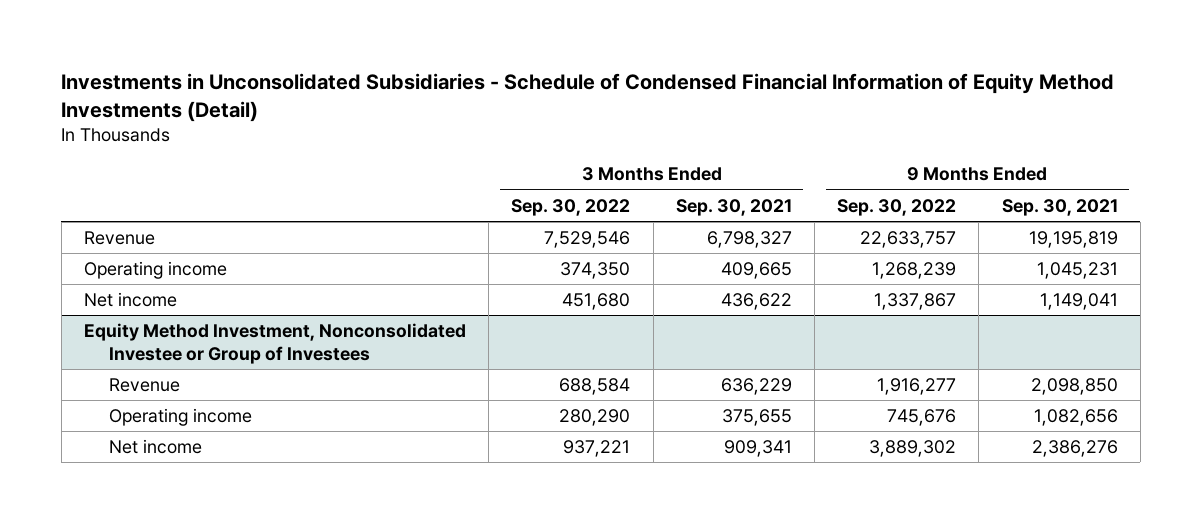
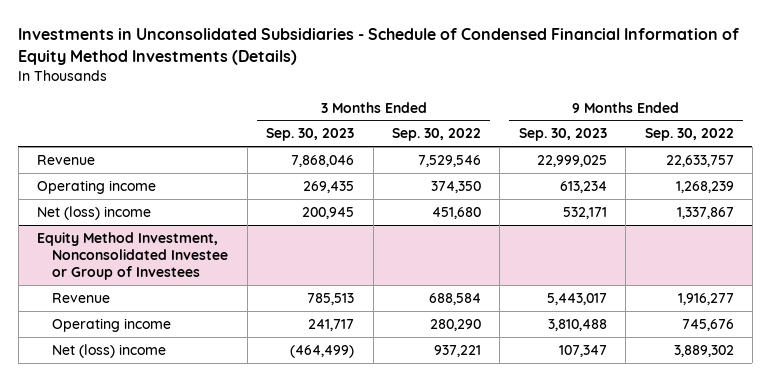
- Investments in Unconsolidated Subsidiaries - Schedule of Condensed Financial Information of Equity Method Investments (Detail)
+ Investments in Unconsolidated Subsidiaries - Schedule of Condensed Financial Information of Equity Method Investments (Details)
- | 3 Months Ended Sep. 30, 2022 | 3 Months Ended Sep. 30, 2021 | 9 Months Ended Sep. 30, 2022 | 9 Months Ended Sep. 30, 2021
+ | 3 Months Ended Sep. 30, 2023 | 3 Months Ended Sep. 30, 2022 | 9 Months Ended Sep. 30, 2023 | 9 Months Ended Sep. 30, 2022
- Net income | 451,680 | 436,622 | 1,337,867 | 1,149,041
+ Net (loss) income | 200,945 | 451,680 | 532,171 | 1,337,867
@ Equity Method Investment, Nonconsolidated Investee or Group of Investees
- Net income | 937,221 | 909,341 | 3,889,302 | 2,386,276
+ Net (loss) income | (464,499) | 937,221 | 107,347 | 3,889,302

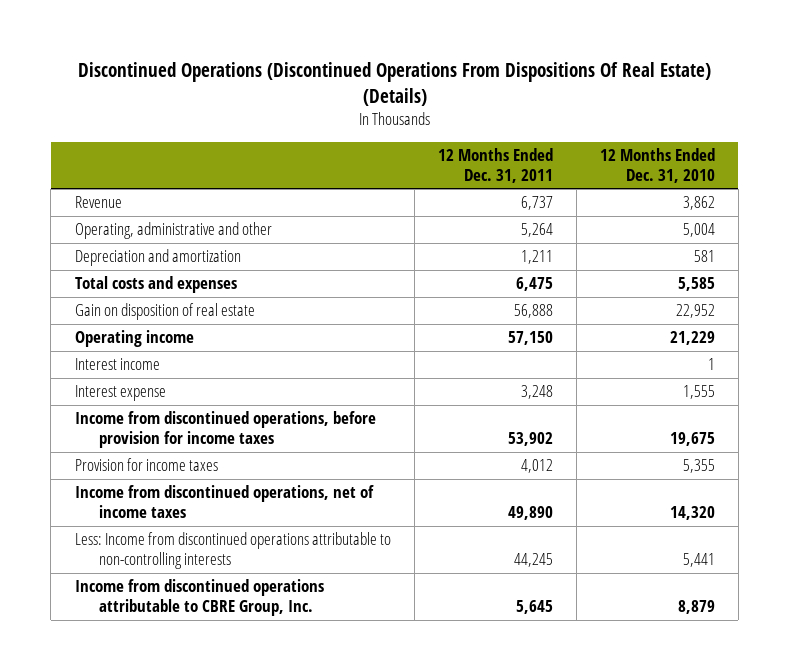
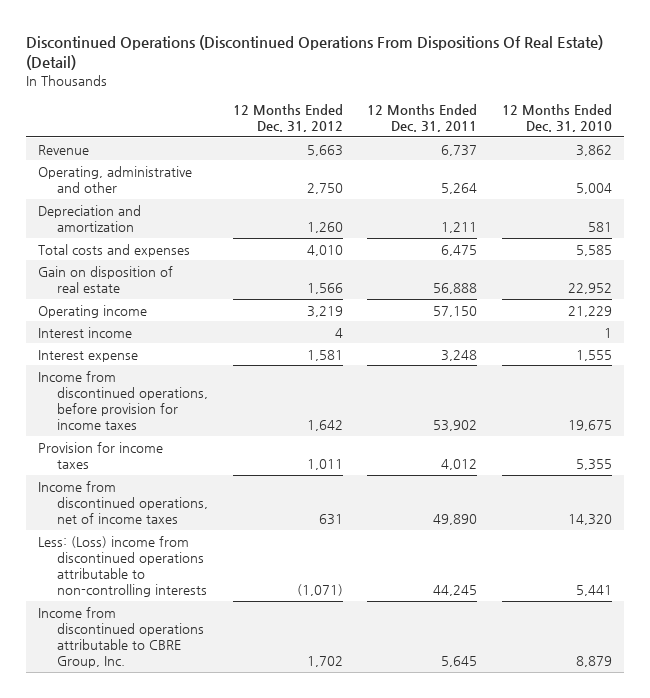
- Discontinued Operations (Discontinued Operations From Dispositions Of Real Estate) (Details)
+ Discontinued Operations (Discontinued Operations From Dispositions Of Real Estate) (Detail)
- | 12 Months Ended Dec. 31, 2011 | 12 Months Ended Dec. 31, 2010
+ | 12 Months Ended Dec. 31, 2012 | 12 Months Ended Dec. 31, 2011 | 12 Months Ended Dec. 31, 2010
- Less: Income from discontinued operations attributable to non-controlling interests | 44,245 | 5,441
+ Less: (Loss) income from discontinued operations attributable to non-controlling interests | (1,071) | 44,245 | 5,441

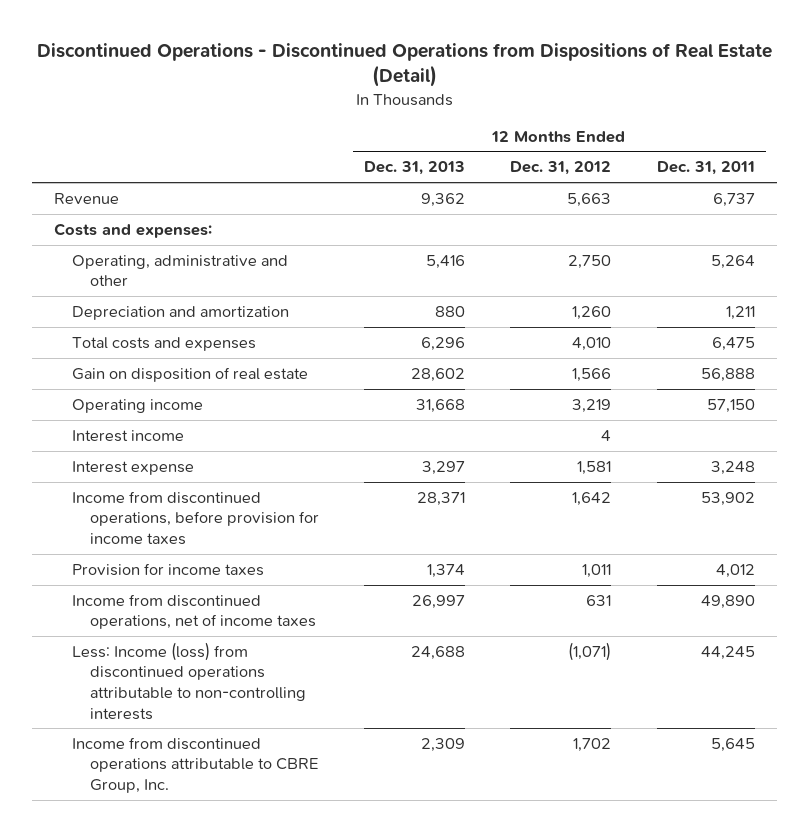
- Discontinued Operations (Discontinued Operations From Dispositions Of Real Estate) (Detail)
+ Discontinued Operations - Discontinued Operations from Dispositions of Real Estate (Detail)
- | 12 Months Ended Dec. 31, 2012 | 12 Months Ended Dec. 31, 2011 | 12 Months Ended Dec. 31, 2010
+ | 12 Months Ended Dec. 31, 2013 | 12 Months Ended Dec. 31, 2012 | 12 Months Ended Dec. 31, 2011
+ Costs and expenses:
- Less: (Loss) income from discontinued operations attributable to non-controlling interests | (1,071) | 44,245 | 5,441
+ Less: Income (loss) from discontinued operations attributable to non-controlling interests | 24,688 | (1,071) | 44,245

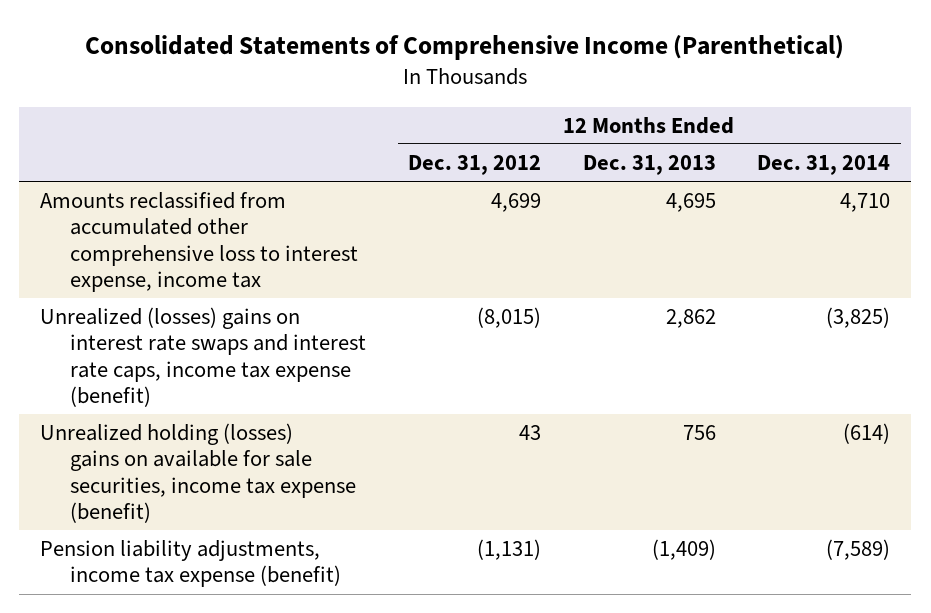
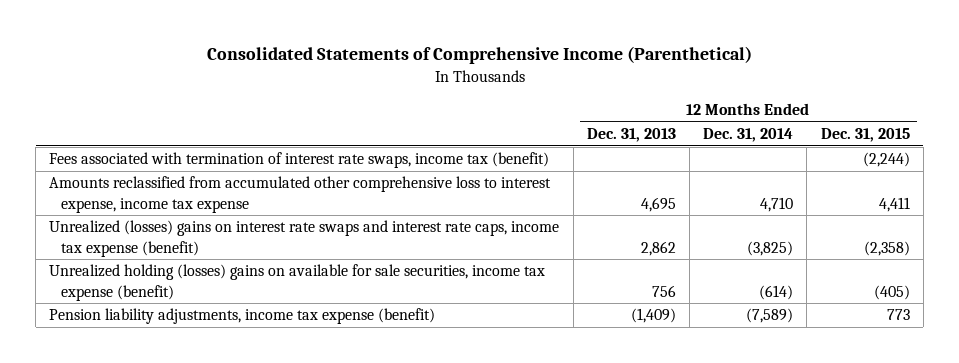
- | 12 Months Ended Dec. 31, 2012 | 12 Months Ended Dec. 31, 2013 | 12 Months Ended Dec. 31, 2014
+ | 12 Months Ended Dec. 31, 2013 | 12 Months Ended Dec. 31, 2014 | 12 Months Ended Dec. 31, 2015
- Amounts reclassified from accumulated other comprehensive loss to interest expense, income tax | 4,699 | 4,695 | 4,710
+ Fees associated with termination of interest rate swaps, income tax (benefit) | | | (2,244)
+ Amounts reclassified from accumulated other comprehensive loss to interest expense, income tax expense | 4,695 | 4,710 | 4,411

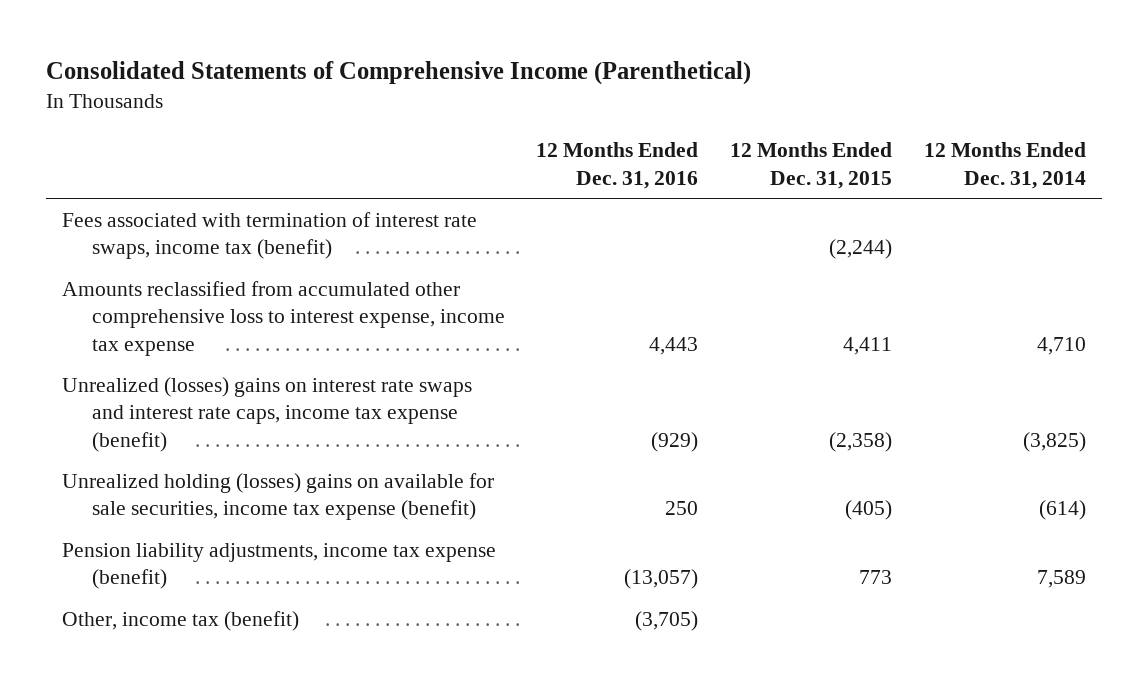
- | 12 Months Ended Dec. 31, 2013 | 12 Months Ended Dec. 31, 2014 | 12 Months Ended Dec. 31, 2015
+ | 12 Months Ended Dec. 31, 2016 | 12 Months Ended Dec. 31, 2015 | 12 Months Ended Dec. 31, 2014
- Pension liability adjustments, income tax expense (benefit) | (1,409) | (7,589) | 773
+ Pension liability adjustments, income tax expense (benefit) | (13,057) | 773 | 7,589
+ Other, income tax (benefit) | (3,705) | |

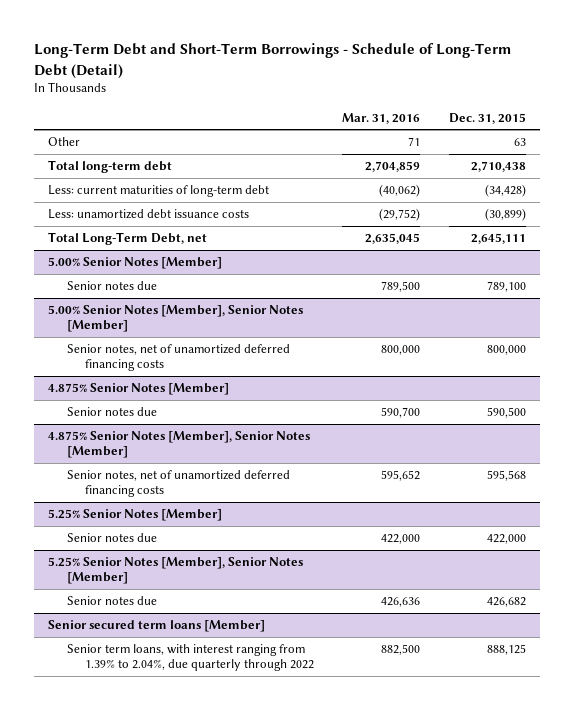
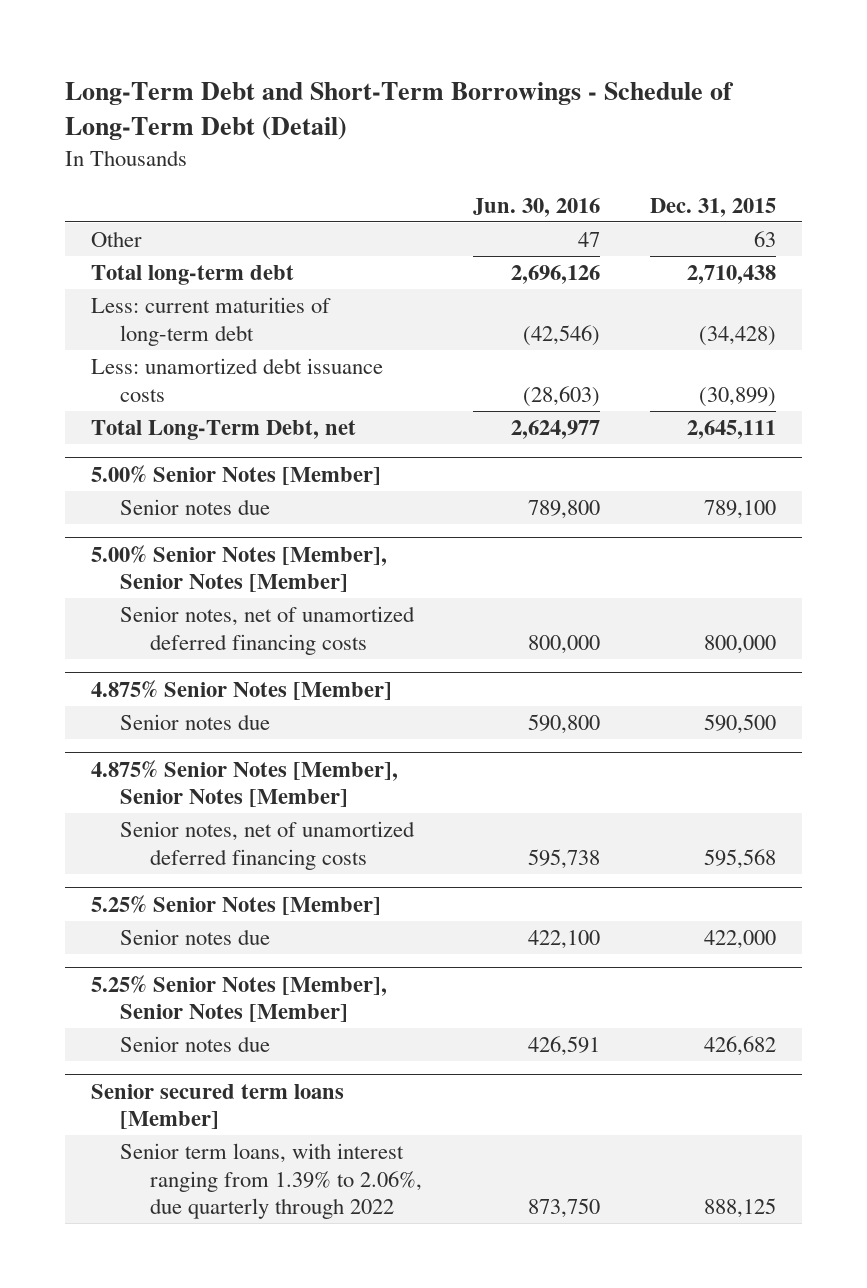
- | Mar. 31, 2016 | Dec. 31, 2015
+ | Jun. 30, 2016 | Dec. 31, 2015
@ Senior secured term loans [Member]
- Senior term loans, with interest ranging from 1.39% to 2.04%, due quarterly through 2022 | 882,500 | 888,125
+ Senior term loans, with interest ranging from 1.39% to 2.06%, due quarterly through 2022 | 873,750 | 888,125

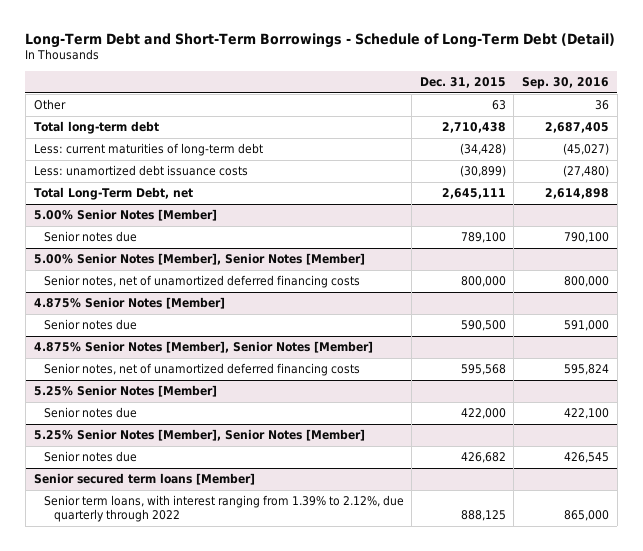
- | Jun. 30, 2016 | Dec. 31, 2015
+ | Dec. 31, 2015 | Sep. 30, 2016
@ Senior secured term loans [Member]
- Senior term loans, with interest ranging from 1.39% to 2.06%, due quarterly through 2022 | 873,750 | 888,125
+ Senior term loans, with interest ranging from 1.39% to 2.12%, due quarterly through 2022 | 888,125 | 865,000

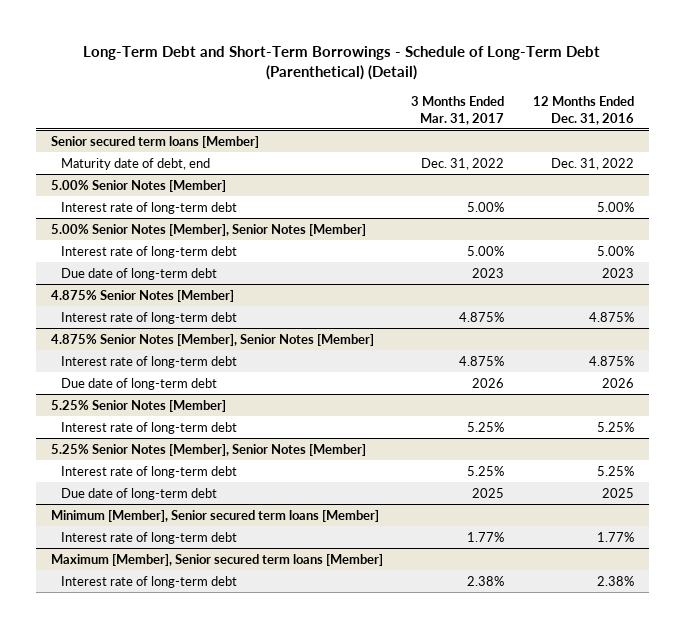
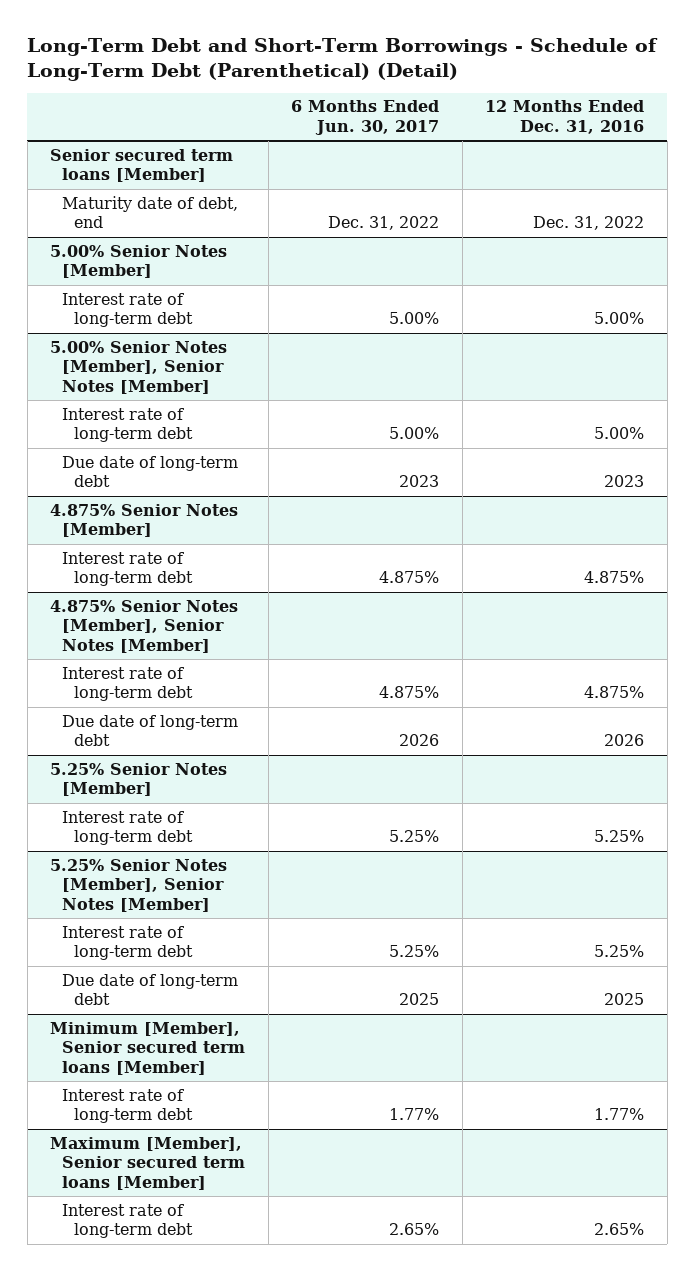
- | 3 Months Ended Mar. 31, 2017 | 12 Months Ended Dec. 31, 2016
+ | 6 Months Ended Jun. 30, 2017 | 12 Months Ended Dec. 31, 2016
@ Maximum [Member], Senior secured term loans [Member]
- Interest rate of long-term debt | 2.38% | 2.38%
+ Interest rate of long-term debt | 2.65% | 2.65%

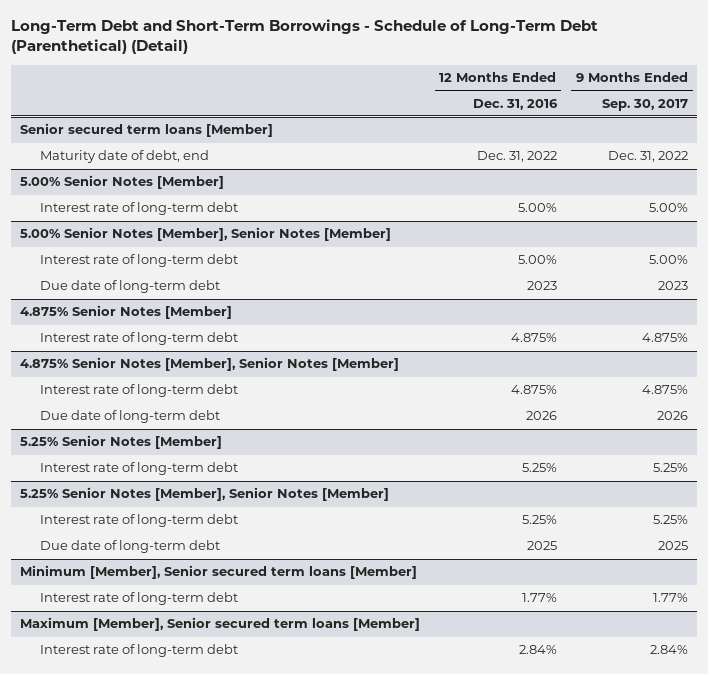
- | 6 Months Ended Jun. 30, 2017 | 12 Months Ended Dec. 31, 2016
+ | 12 Months Ended Dec. 31, 2016 | 9 Months Ended Sep. 30, 2017
@ Maximum [Member], Senior secured term loans [Member]
- Interest rate of long-term debt | 2.65% | 2.65%
+ Interest rate of long-term debt | 2.84% | 2.84%

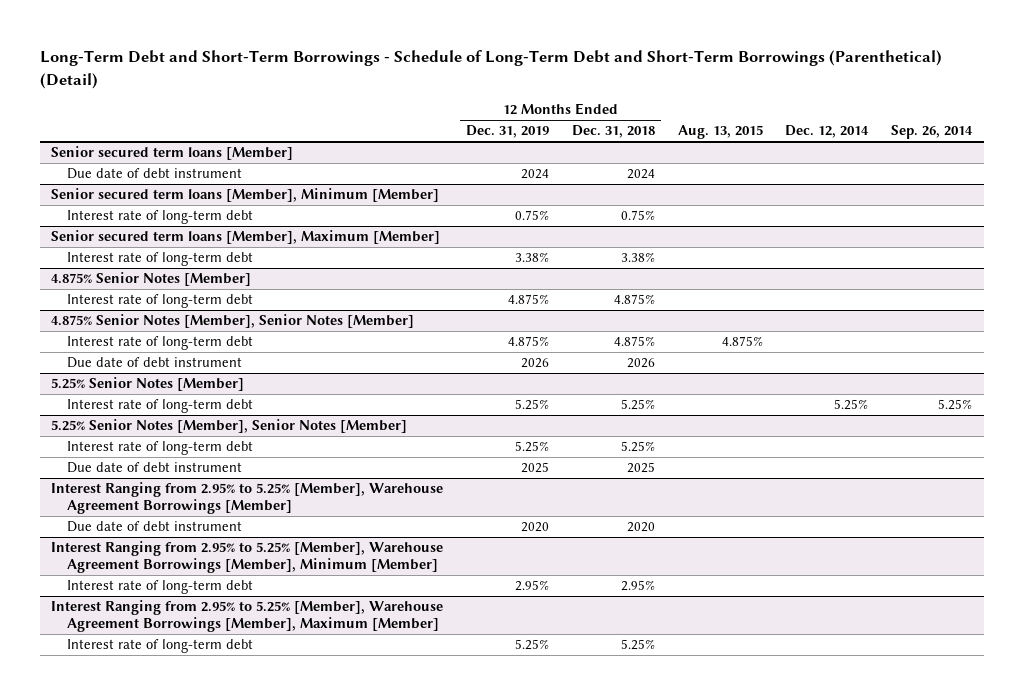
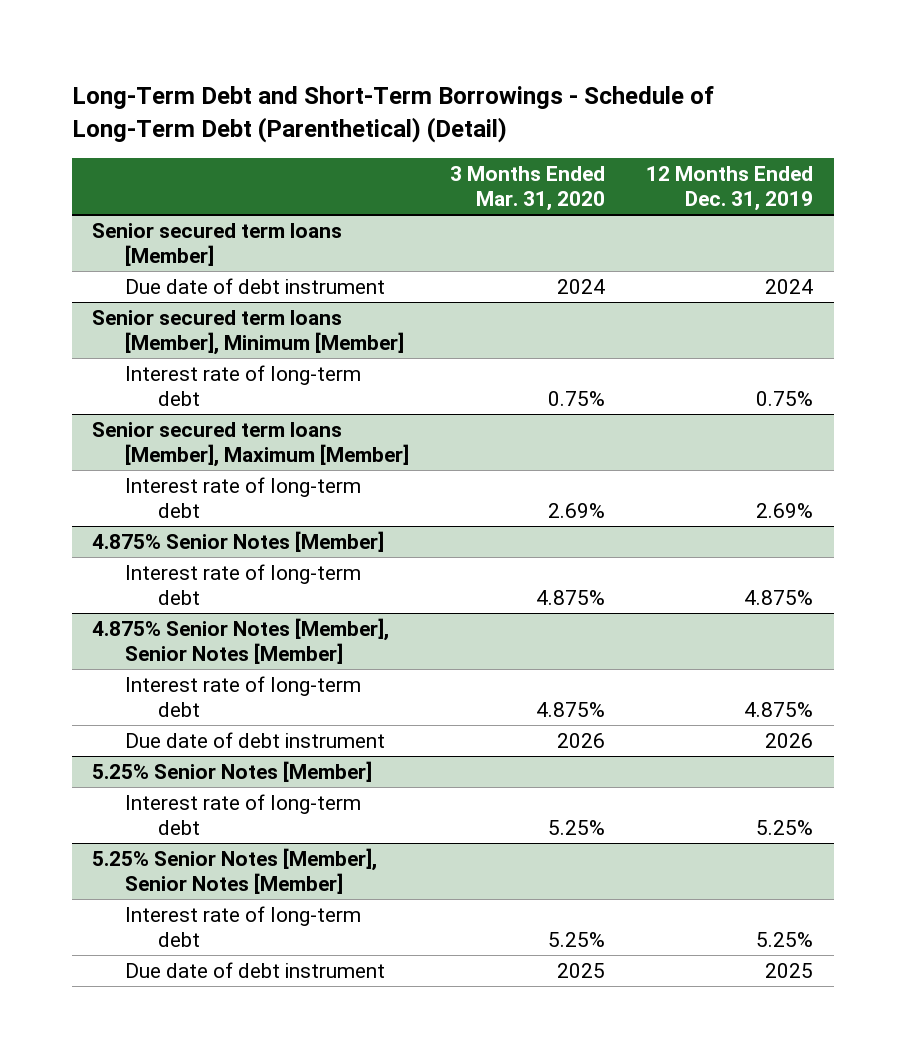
- Long-Term Debt and Short-Term Borrowings - Schedule of Long-Term Debt and Short-Term Borrowings (Parenthetical) (Detail)
+ Long-Term Debt and Short-Term Borrowings - Schedule of Long-Term Debt (Parenthetical) (Detail)
- | 12 Months Ended Dec. 31, 2019 | 12 Months Ended Dec. 31, 2018 | Aug. 13, 2015 | Dec. 12, 2014 | Sep. 26, 2014
+ | 3 Months Ended Mar. 31, 2020 | 12 Months Ended Dec. 31, 2019
@ Senior secured term loans [Member], Maximum [Member]
- Interest rate of long-term debt | 3.38% | 3.38% | | |
+ Interest rate of long-term debt | 2.69% | 2.69%
- Interest Ranging from 2.95% to 5.25% [Member], Warehouse Agreement Borrowings [Member]
- Due date of debt instrument | 2020 | 2020 | | |
- Interest Ranging from 2.95% to 5.25% [Member], Warehouse Agreement Borrowings [Member], Minimum [Member]
- Interest rate of long-term debt | 2.95% | 2.95% | | |
- Interest Ranging from 2.95% to 5.25% [Member], Warehouse Agreement Borrowings [Member], Maximum [Member]
- Interest rate of long-term debt | 5.25% | 5.25% | | |

